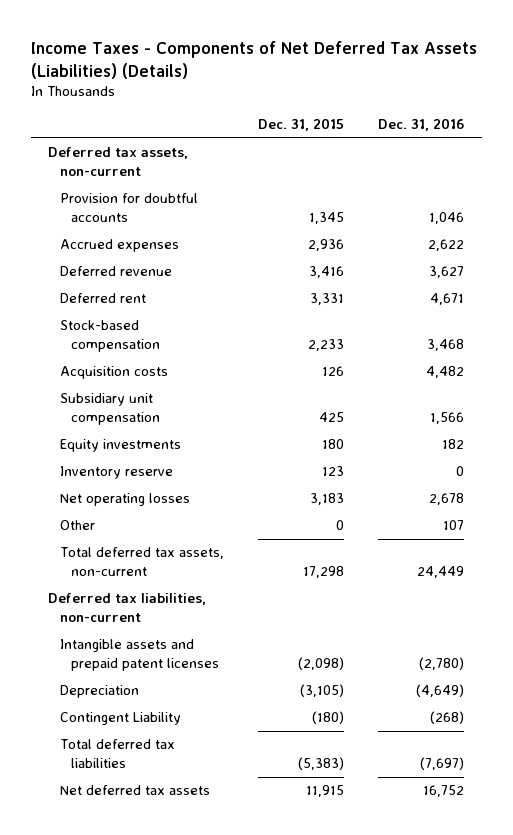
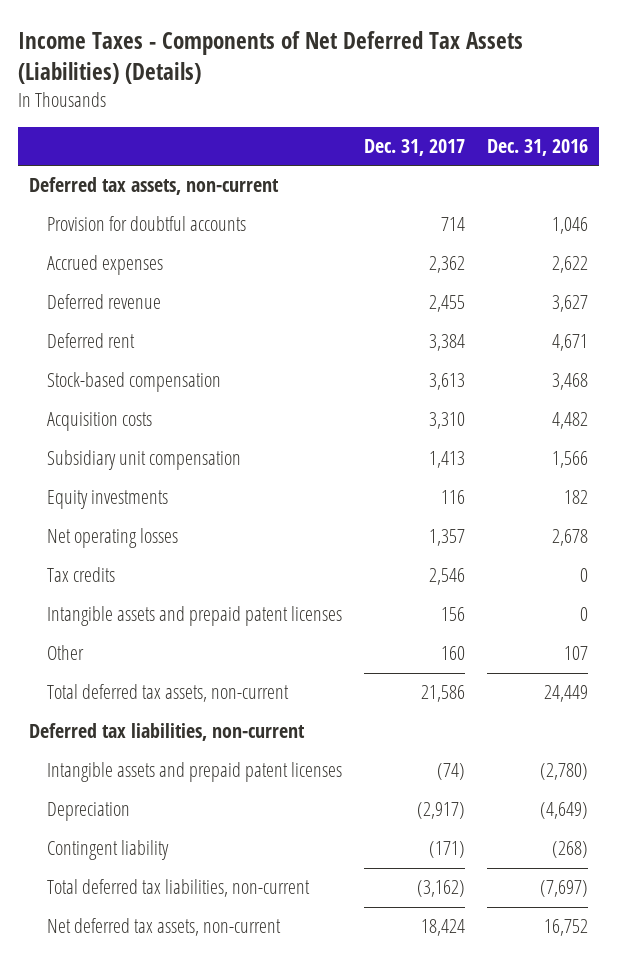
- | Dec. 31, 2015 | Dec. 31, 2016
+ | Dec. 31, 2017 | Dec. 31, 2016
- Inventory reserve | 123 | 0
+ Tax credits | 2,546 | 0
+ Intangible assets and prepaid patent licenses | 156 | 0
- Contingent Liability | (180) | (268)
- Total deferred tax liabilities | (5,383) | (7,697)
- Net deferred tax assets | 11,915 | 16,752
+ Contingent liability | (171) | (268)
+ Total deferred tax liabilities, non-current | (3,162) | (7,697)
+ Net deferred tax assets, non-current | 18,424 | 16,752

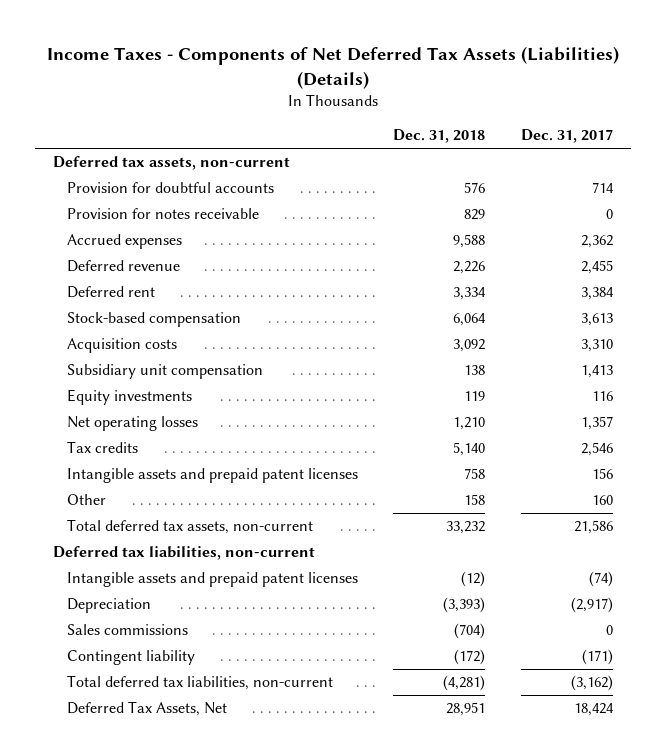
- | Dec. 31, 2017 | Dec. 31, 2016
+ | Dec. 31, 2018 | Dec. 31, 2017
+ Provision for notes receivable | 829 | 0
+ Sales commissions | (704) | 0
- Net deferred tax assets, non-current | 18,424 | 16,752
+ Deferred Tax Assets, Net | 28,951 | 18,424

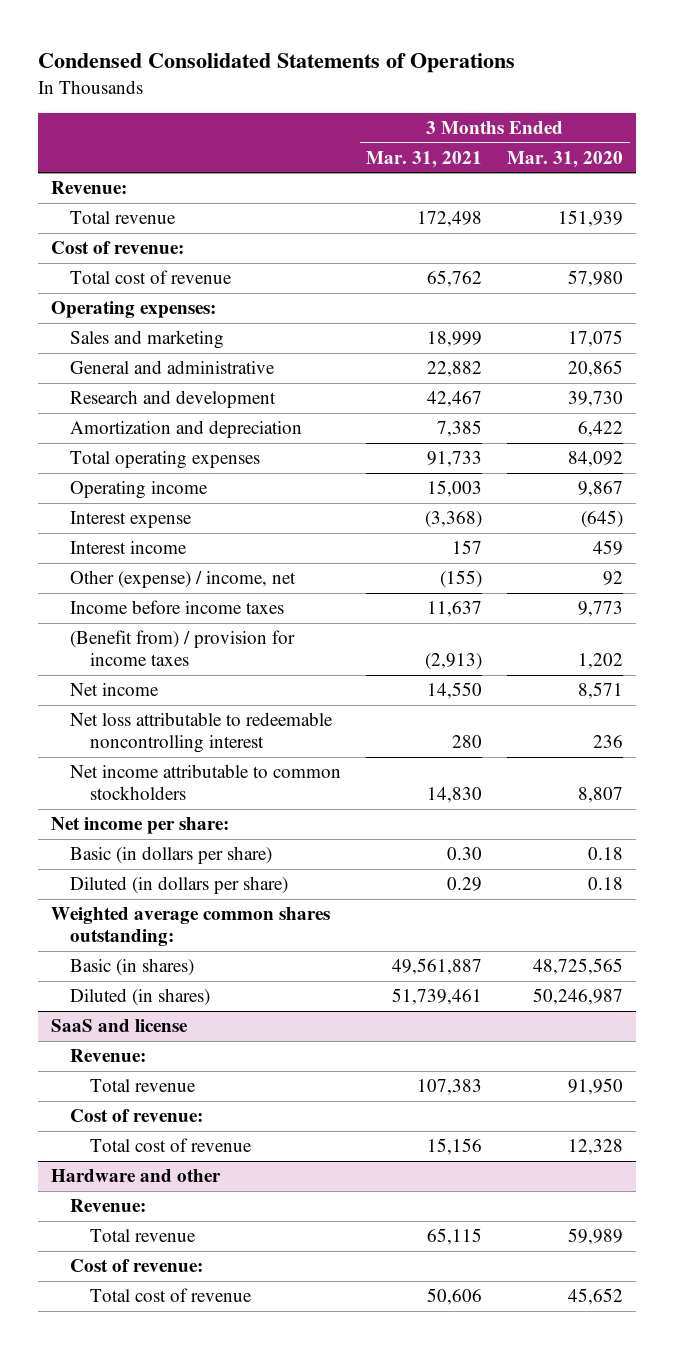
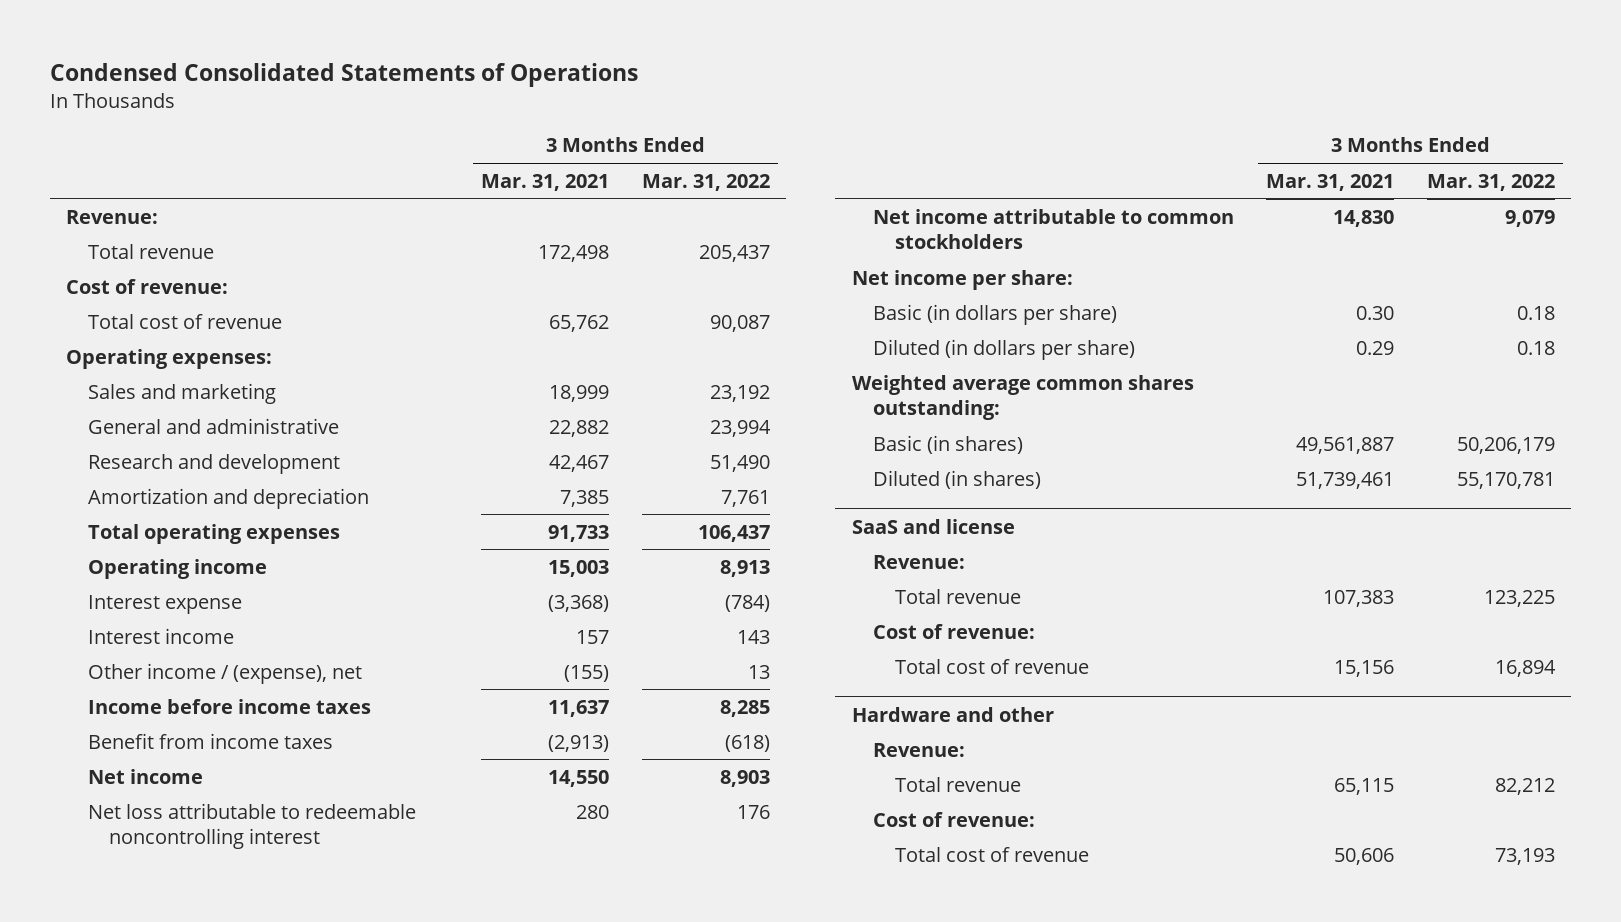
- | 3 Months Ended Mar. 31, 2021 | 3 Months Ended Mar. 31, 2020
+ | 3 Months Ended Mar. 31, 2021 | 3 Months Ended Mar. 31, 2022
- Other (expense) / income, net | (155) | 92
+ Other income / (expense), net | (155) | 13
- (Benefit from) / provision for income taxes | (2,913) | 1,202
+ Benefit from income taxes | (2,913) | (618)

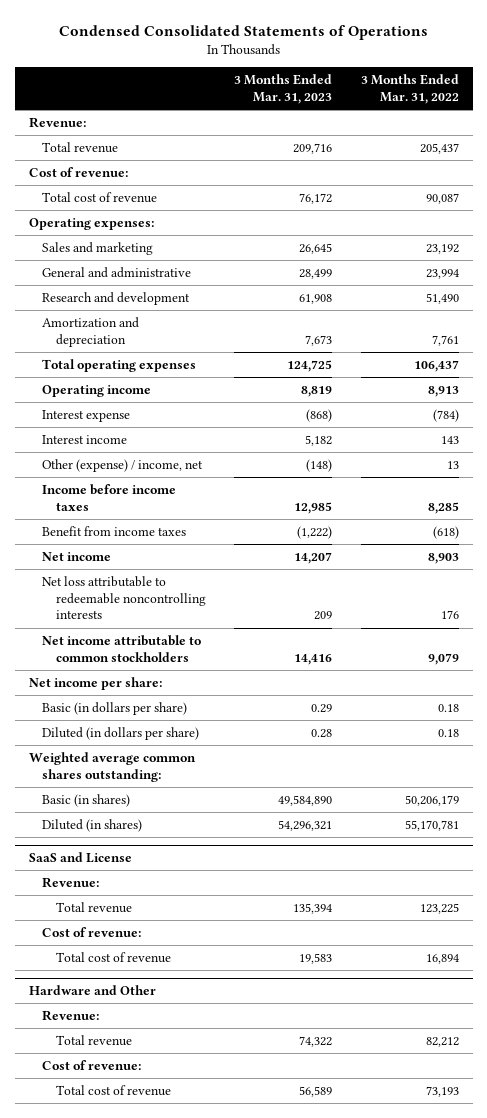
- | 3 Months Ended Mar. 31, 2021 | 3 Months Ended Mar. 31, 2022
+ | 3 Months Ended Mar. 31, 2023 | 3 Months Ended Mar. 31, 2022
- Other income / (expense), net | (155) | 13
+ Other (expense) / income, net | (148) | 13
- Net loss attributable to redeemable noncontrolling interest | 280 | 176
+ Net loss attributable to redeemable noncontrolling interests | 209 | 176
- SaaS and license
+ SaaS and License
- Hardware and other
+ Hardware and Other

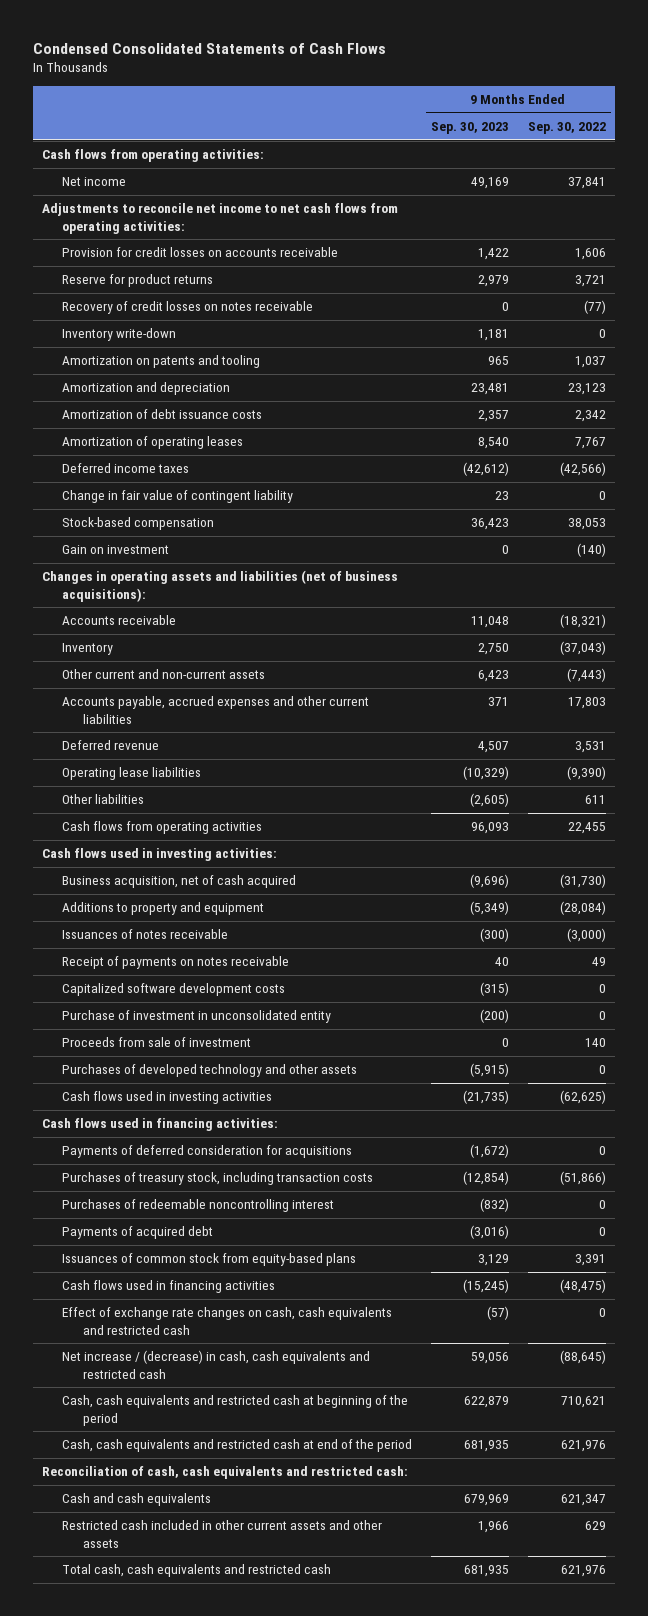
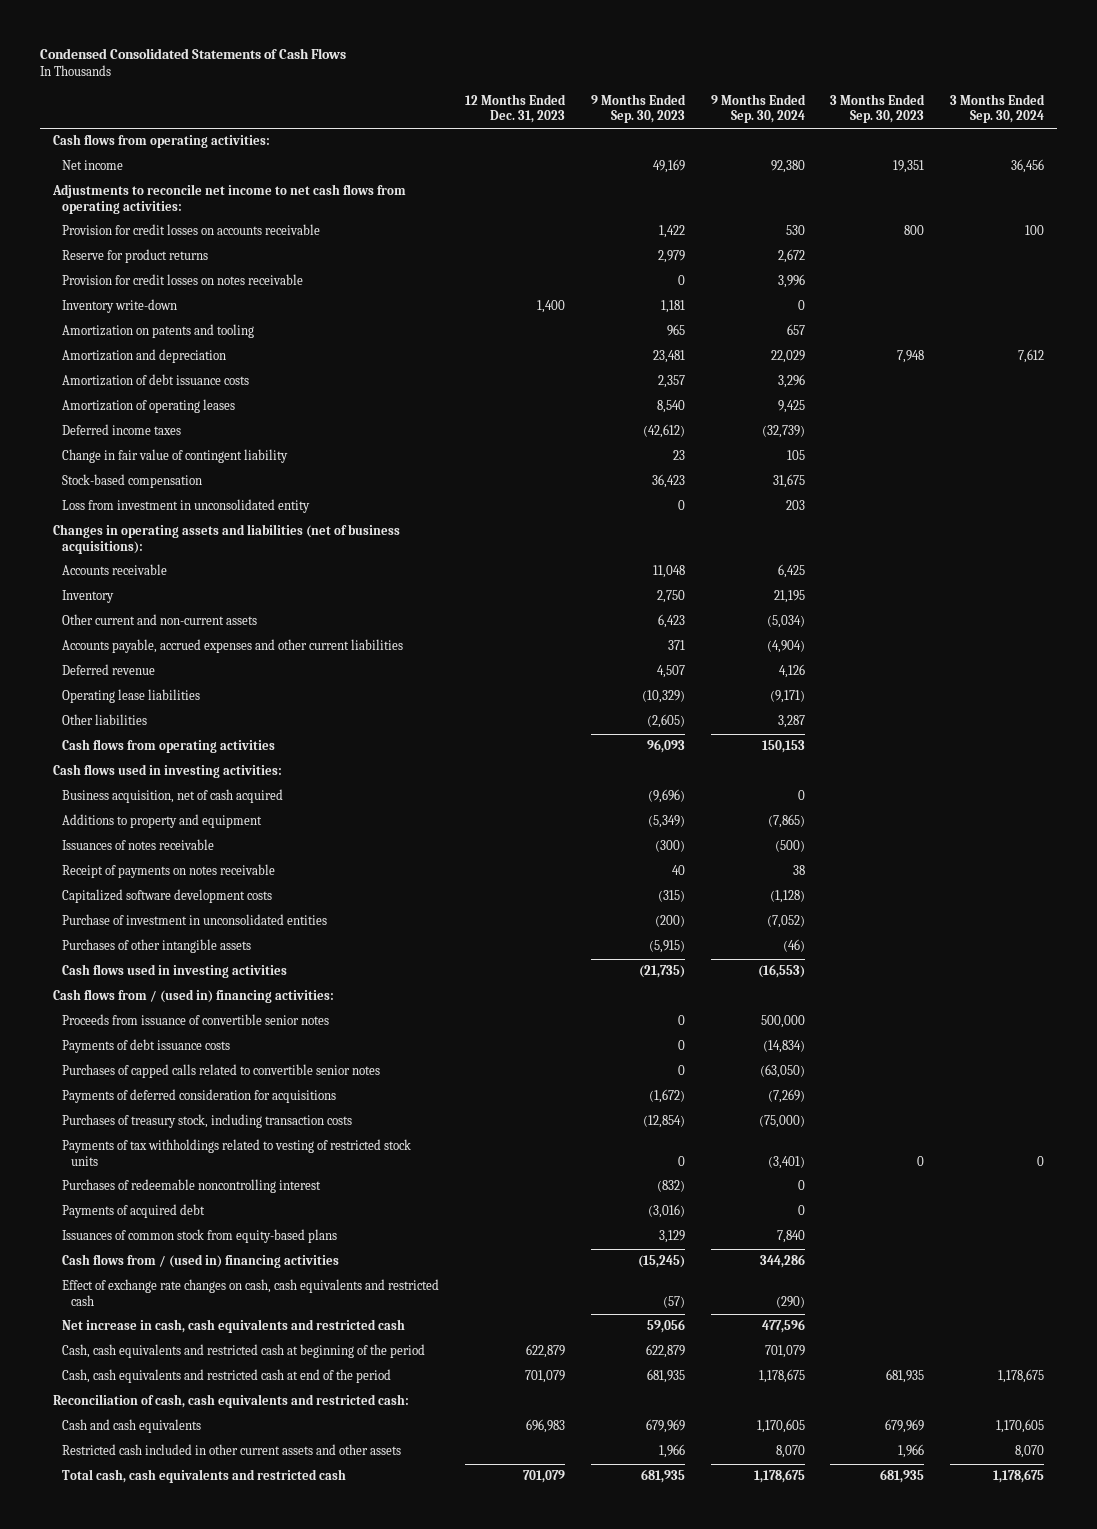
- | 9 Months Ended Sep. 30, 2023 | 9 Months Ended Sep. 30, 2022
+ | 12 Months Ended Dec. 31, 2023 | 9 Months Ended Sep. 30, 2023 | 9 Months Ended Sep. 30, 2024 | 3 Months Ended Sep. 30, 2023 | 3 Months Ended Sep. 30, 2024
- Recovery of credit losses on notes receivable | 0 | (77)
+ Provision for credit losses on notes receivable | | 0 | 3,996 | |
- Gain on investment | 0 | (140)
+ Loss from investment in unconsolidated entity | | 0 | 203 | |
- Purchase of investment in unconsolidated entity | (200) | 0
- Proceeds from sale of investment | 0 | 140
- Purchases of developed technology and other assets | (5,915) | 0
+ Purchase of investment in unconsolidated entities | | (200) | (7,052) | |
+ Purchases of other intangible assets | | (5,915) | (46) | |
- Cash flows used in financing activities:
+ Cash flows from / (used in) financing activities:
+ Proceeds from issuance of convertible senior notes | | 0 | 500,000 | |
+ Payments of debt issuance costs | | 0 | (14,834) | |
+ Purchases of capped calls related to convertible senior notes | | 0 | (63,050) | |
+ Payments of tax withholdings related to vesting of restricted stock units | | 0 | (3,401) | 0 | 0
- Cash flows used in financing activities | (15,245) | (48,475)
+ Cash flows from / (used in) financing activities | | (15,245) | 344,286 | |
- Net increase / (decrease) in cash, cash equivalents and restricted cash | 59,056 | (88,645)
+ Net increase in cash, cash equivalents and restricted cash | | 59,056 | 477,596 | |

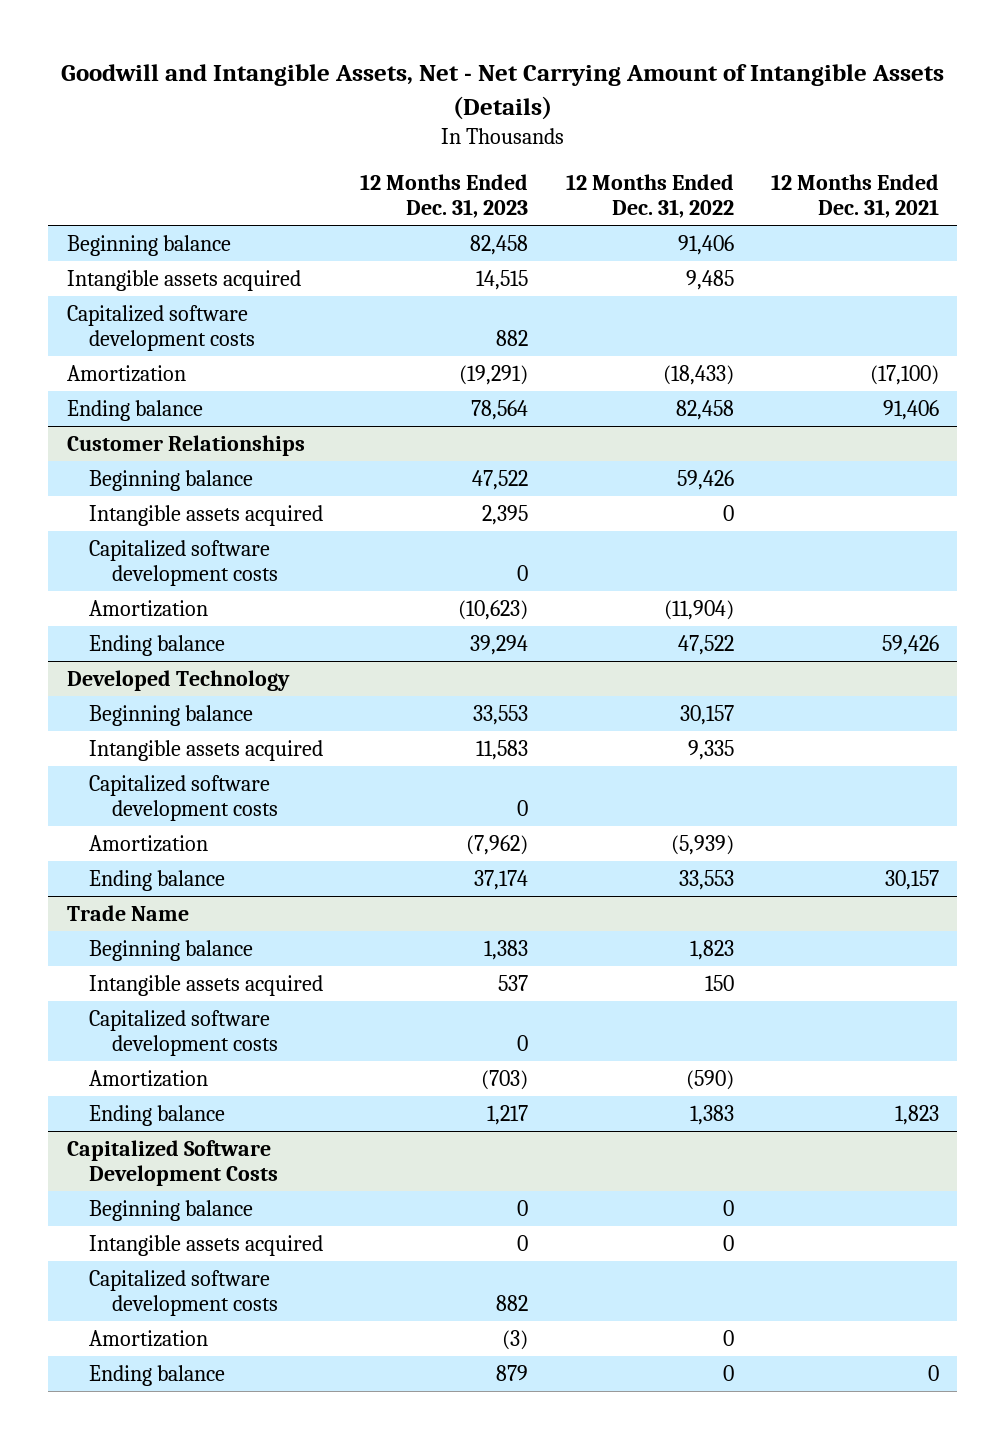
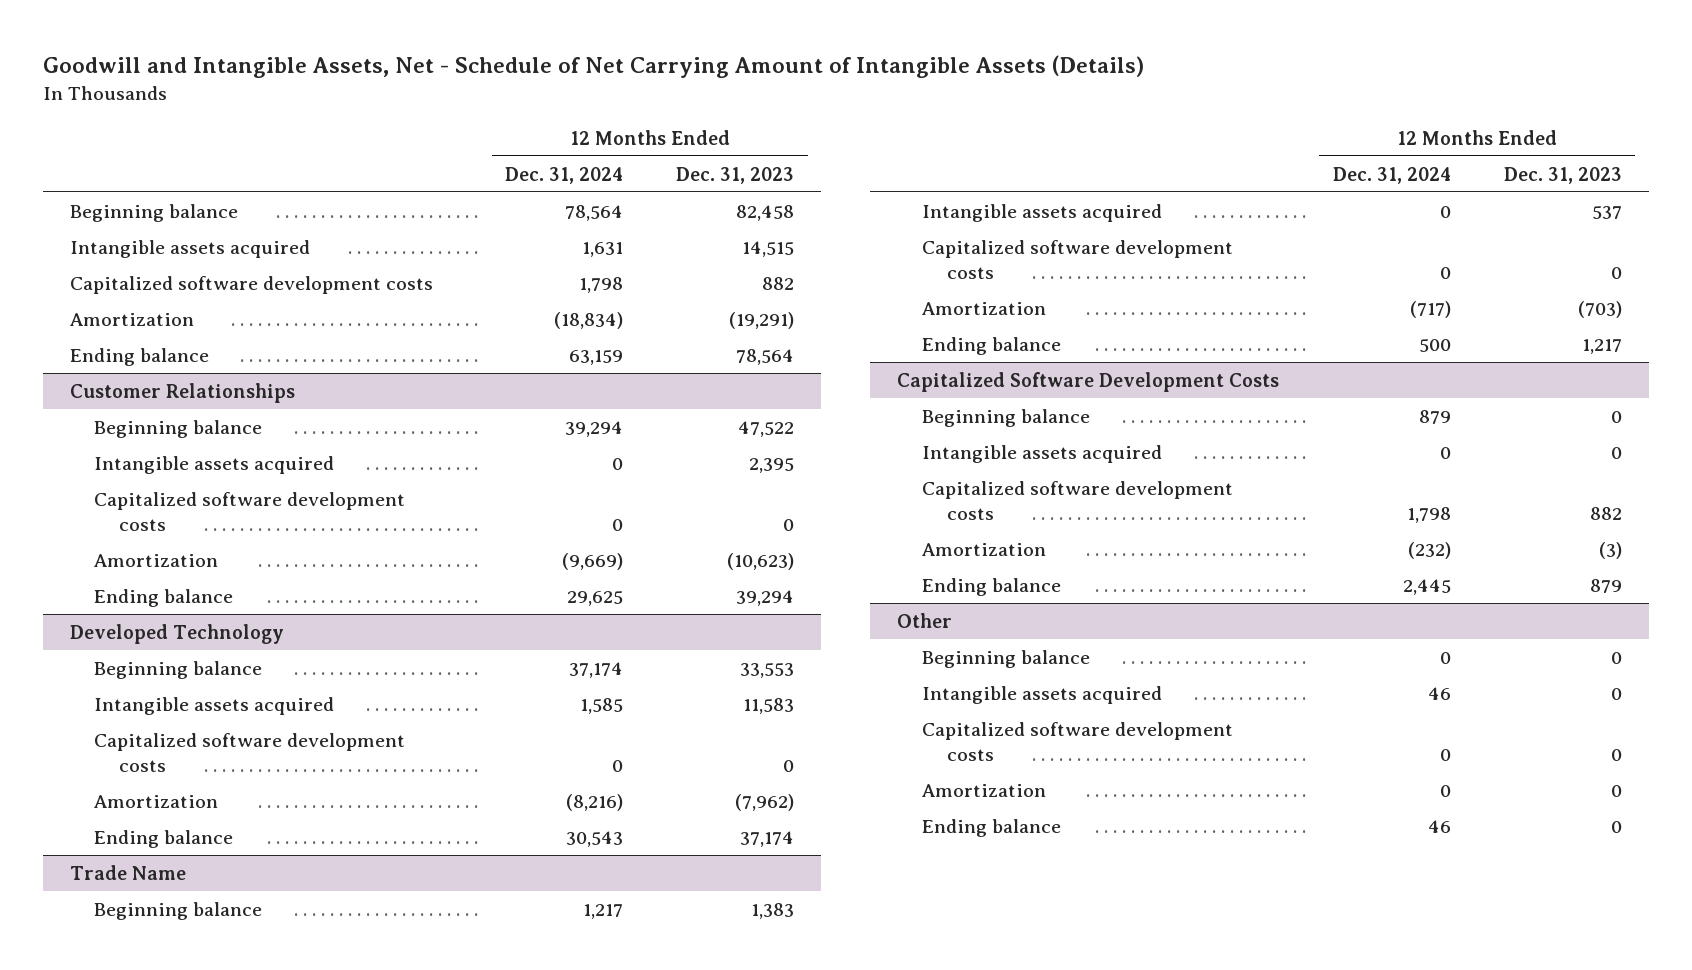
- Goodwill and Intangible Assets, Net - Net Carrying Amount of Intangible Assets (Details)
+ Goodwill and Intangible Assets, Net - Schedule of Net Carrying Amount of Intangible Assets (Details)
- | 12 Months Ended Dec. 31, 2023 | 12 Months Ended Dec. 31, 2022 | 12 Months Ended Dec. 31, 2021
+ | 12 Months Ended Dec. 31, 2024 | 12 Months Ended Dec. 31, 2023
+ Other
+ Beginning balance | 0 | 0
+ Intangible assets acquired | 46 | 0
+ Capitalized software development costs | 0 | 0
+ Amortization | 0 | 0
+ Ending balance | 46 | 0

